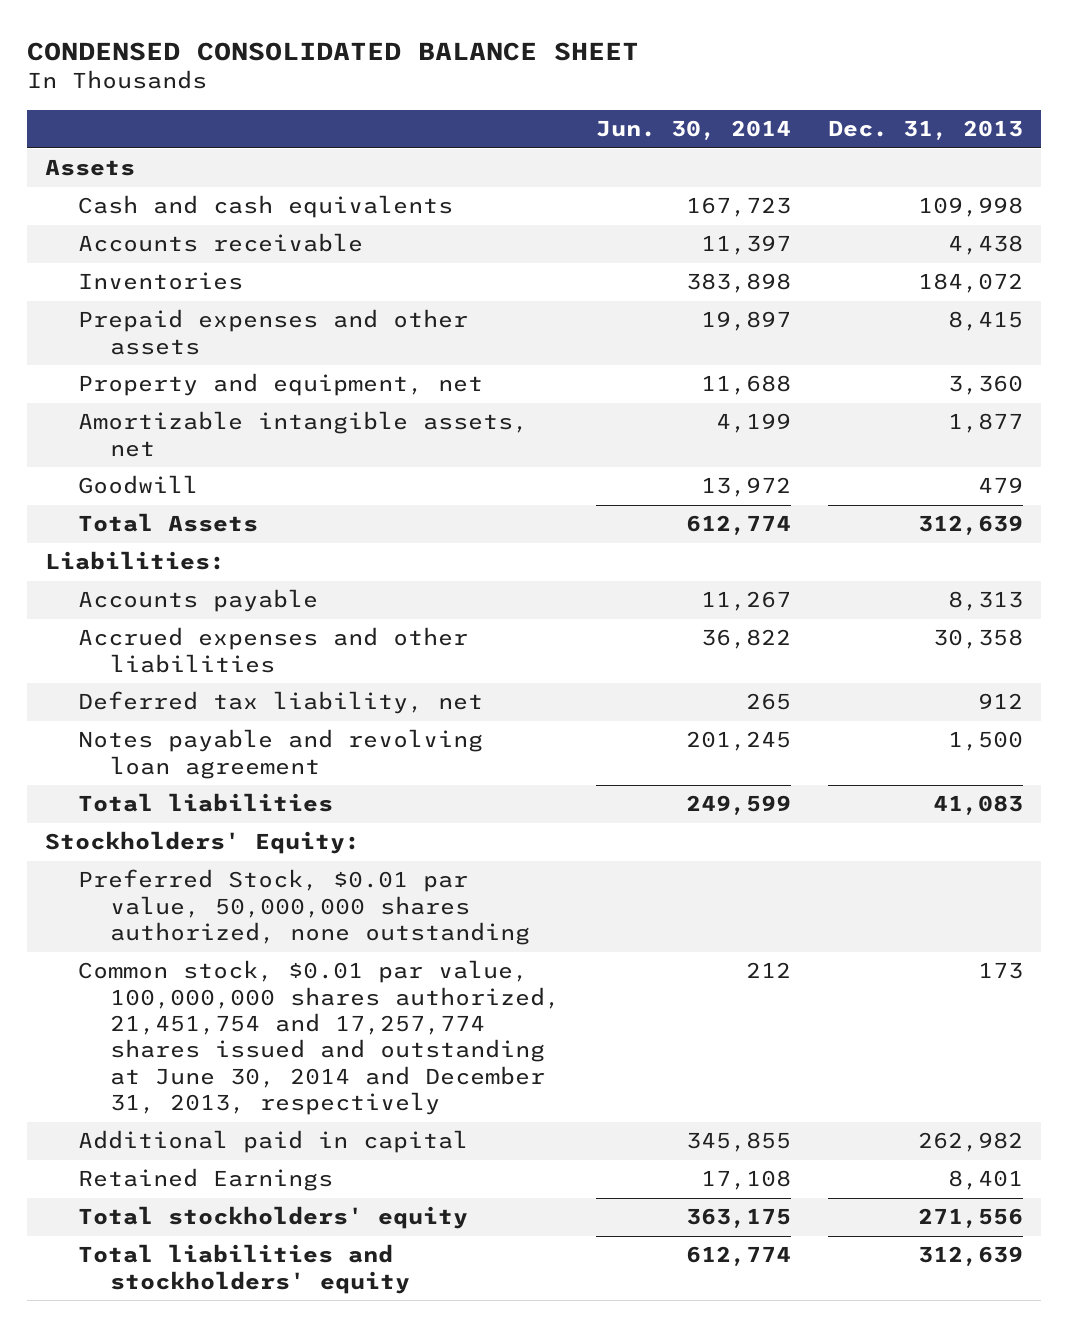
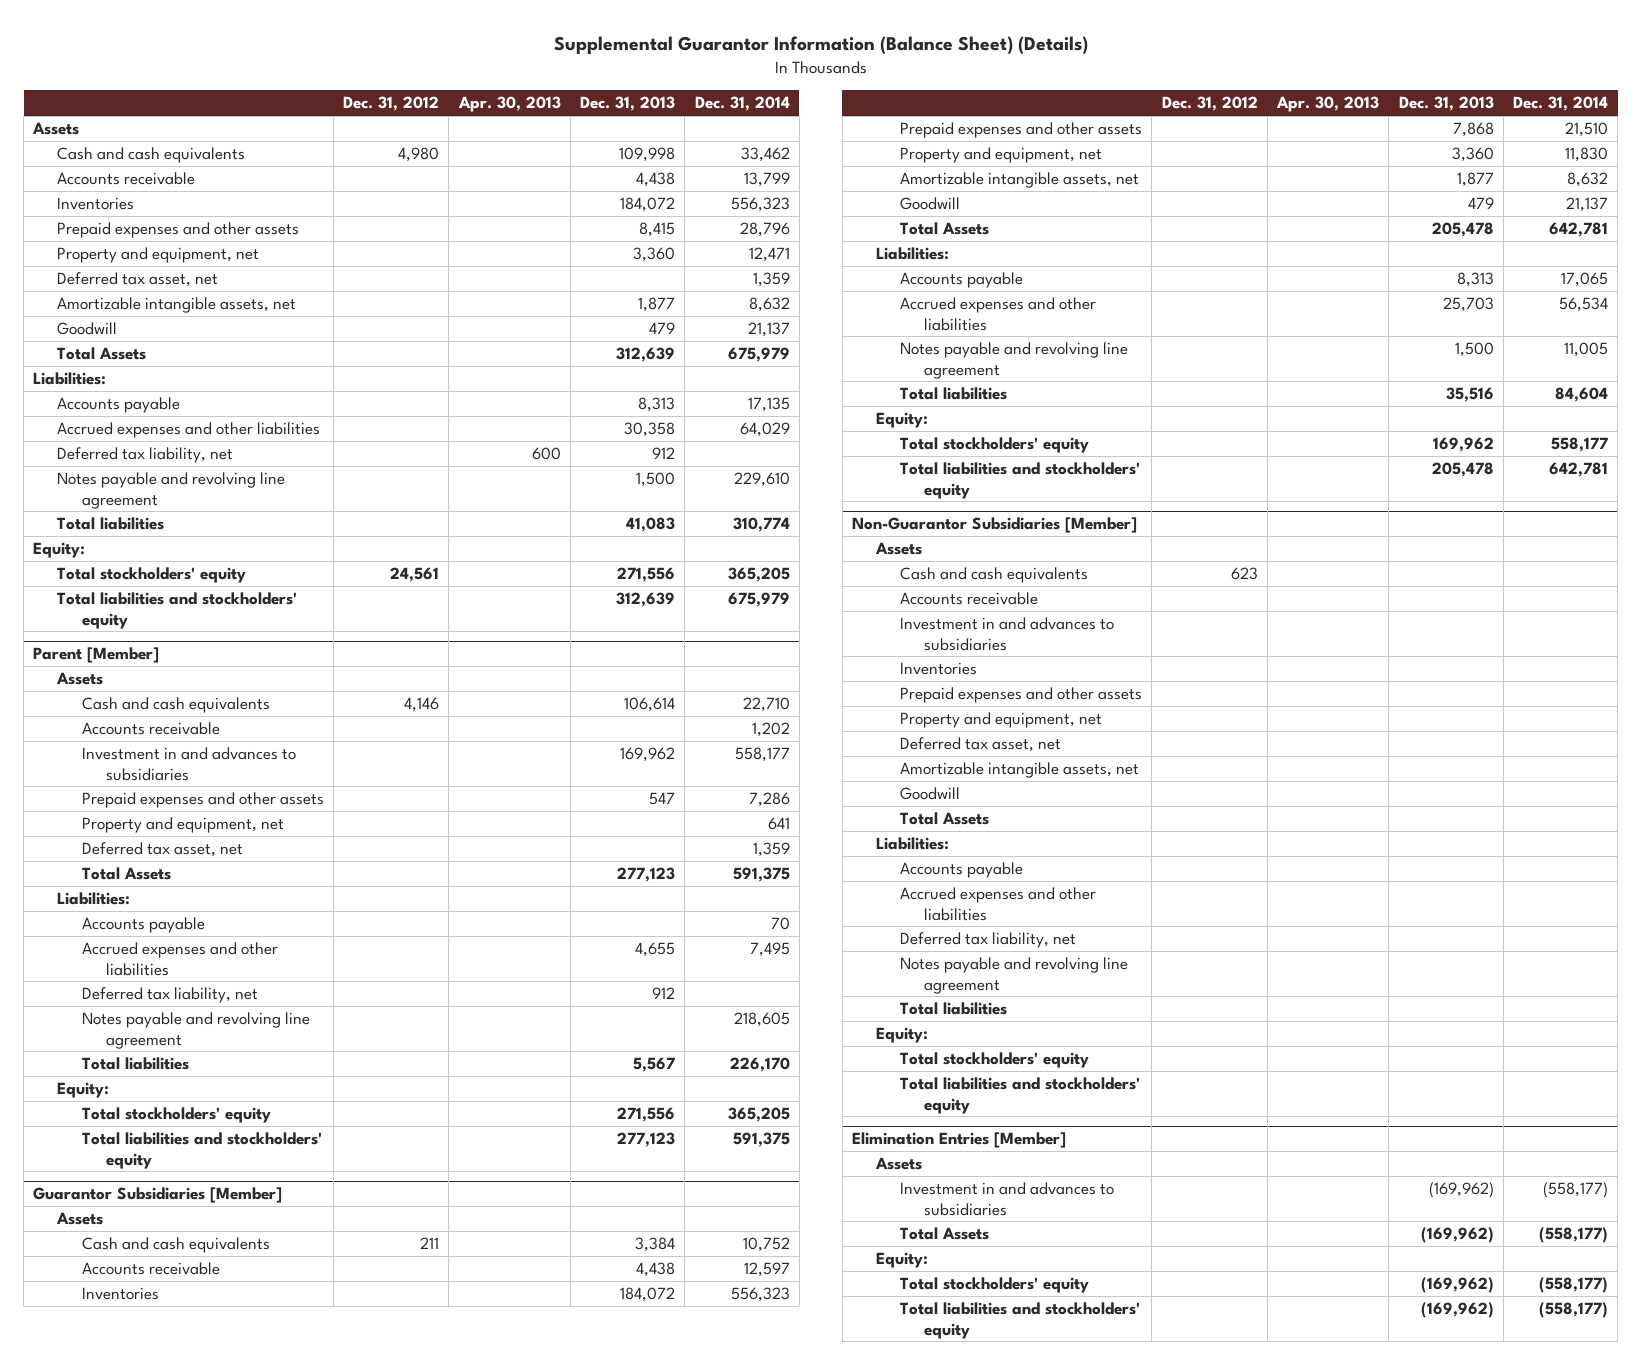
- CONDENSED CONSOLIDATED BALANCE SHEET
+ Supplemental Guarantor Information (Balance Sheet) (Details)
- | Jun. 30, 2014 | Dec. 31, 2013
+ | Dec. 31, 2012 | Apr. 30, 2013 | Dec. 31, 2013 | Dec. 31, 2014
+ Deferred tax asset, net | | | | 1,359
- Notes payable and revolving loan agreement | 201,245 | 1,500
+ Notes payable and revolving line agreement | | | 1,500 | 229,610
- Stockholders' Equity:
- Preferred Stock, $0.01 par value, 50,000,000 shares authorized, none outstanding
- Common stock, $0.01 par value, 100,000,000 shares authorized, 21,451,754 and 17,257,774 shares issued and outstanding at June 30, 2014 and December 31, 2013, respectively | 212 | 173
- Additional paid in capital | 345,855 | 262,982
- Retained Earnings | 17,108 | 8,401
+ Equity:
+ Parent [Member]
+ Assets
+ Cash and cash equivalents | 4,146 | | 106,614 | 22,710
+ Accounts receivable | | | | 1,202
+ Investment in and advances to subsidiaries | | | 169,962 | 558,177
+ Prepaid expenses and other assets | | | 547 | 7,286
+ Property and equipment, net | | | | 641
+ Deferred tax asset, net | | | | 1,359
+ Total Assets | | | 277,123 | 591,375
+ Liabilities:
+ Accounts payable | | | | 70
+ Accrued expenses and other liabilities | | | 4,655 | 7,495
+ Deferred tax liability, net | | | 912 |
+ Notes payable and revolving line agreement | | | | 218,605
+ Total liabilities | | | 5,567 | 226,170
+ Equity:
+ Total stockholders' equity | | | 271,556 | 365,205
+ Total liabilities and stockholders' equity | | | 277,123 | 591,375
+ Guarantor Subsidiaries [Member]
+ Assets
+ Cash and cash equivalents | 211 | | 3,384 | 10,752
+ Accounts receivable | | | 4,438 | 12,597
+ Inventories | | | 184,072 | 556,323
+ Prepaid expenses and other assets | | | 7,868 | 21,510
+ Property and equipment, net | | | 3,360 | 11,830
+ Amortizable intangible assets, net | | | 1,877 | 8,632
+ Goodwill | | | 479 | 21,137
+ Total Assets | | | 205,478 | 642,781
+ Liabilities:
+ Accounts payable | | | 8,313 | 17,065
+ Accrued expenses and other liabilities | | | 25,703 | 56,534
+ Notes payable and revolving line agreement | | | 1,500 | 11,005
+ Total liabilities | | | 35,516 | 84,604
+ Equity:
+ Total stockholders' equity | | | 169,962 | 558,177
+ Total liabilities and stockholders' equity | | | 205,478 | 642,781
+ Non-Guarantor Subsidiaries [Member]
+ Assets
+ Cash and cash equivalents | 623 | | |
+ Accounts receivable
+ Investment in and advances to subsidiaries
+ Inventories
+ Prepaid expenses and other assets
+ Property and equipment, net
+ Deferred tax asset, net
+ Amortizable intangible assets, net
+ Goodwill
+ Total Assets
+ Liabilities:
+ Accounts payable
+ Accrued expenses and other liabilities
+ Deferred tax liability, net
+ Notes payable and revolving line agreement
+ Total liabilities
+ Equity:
+ Total stockholders' equity
+ Total liabilities and stockholders' equity
+ Elimination Entries [Member]
+ Assets
+ Investment in and advances to subsidiaries | | | (169,962) | (558,177)
+ Total Assets | | | (169,962) | (558,177)
+ Equity:
+ Total stockholders' equity | | | (169,962) | (558,177)
+ Total liabilities and stockholders' equity | | | (169,962) | (558,177)

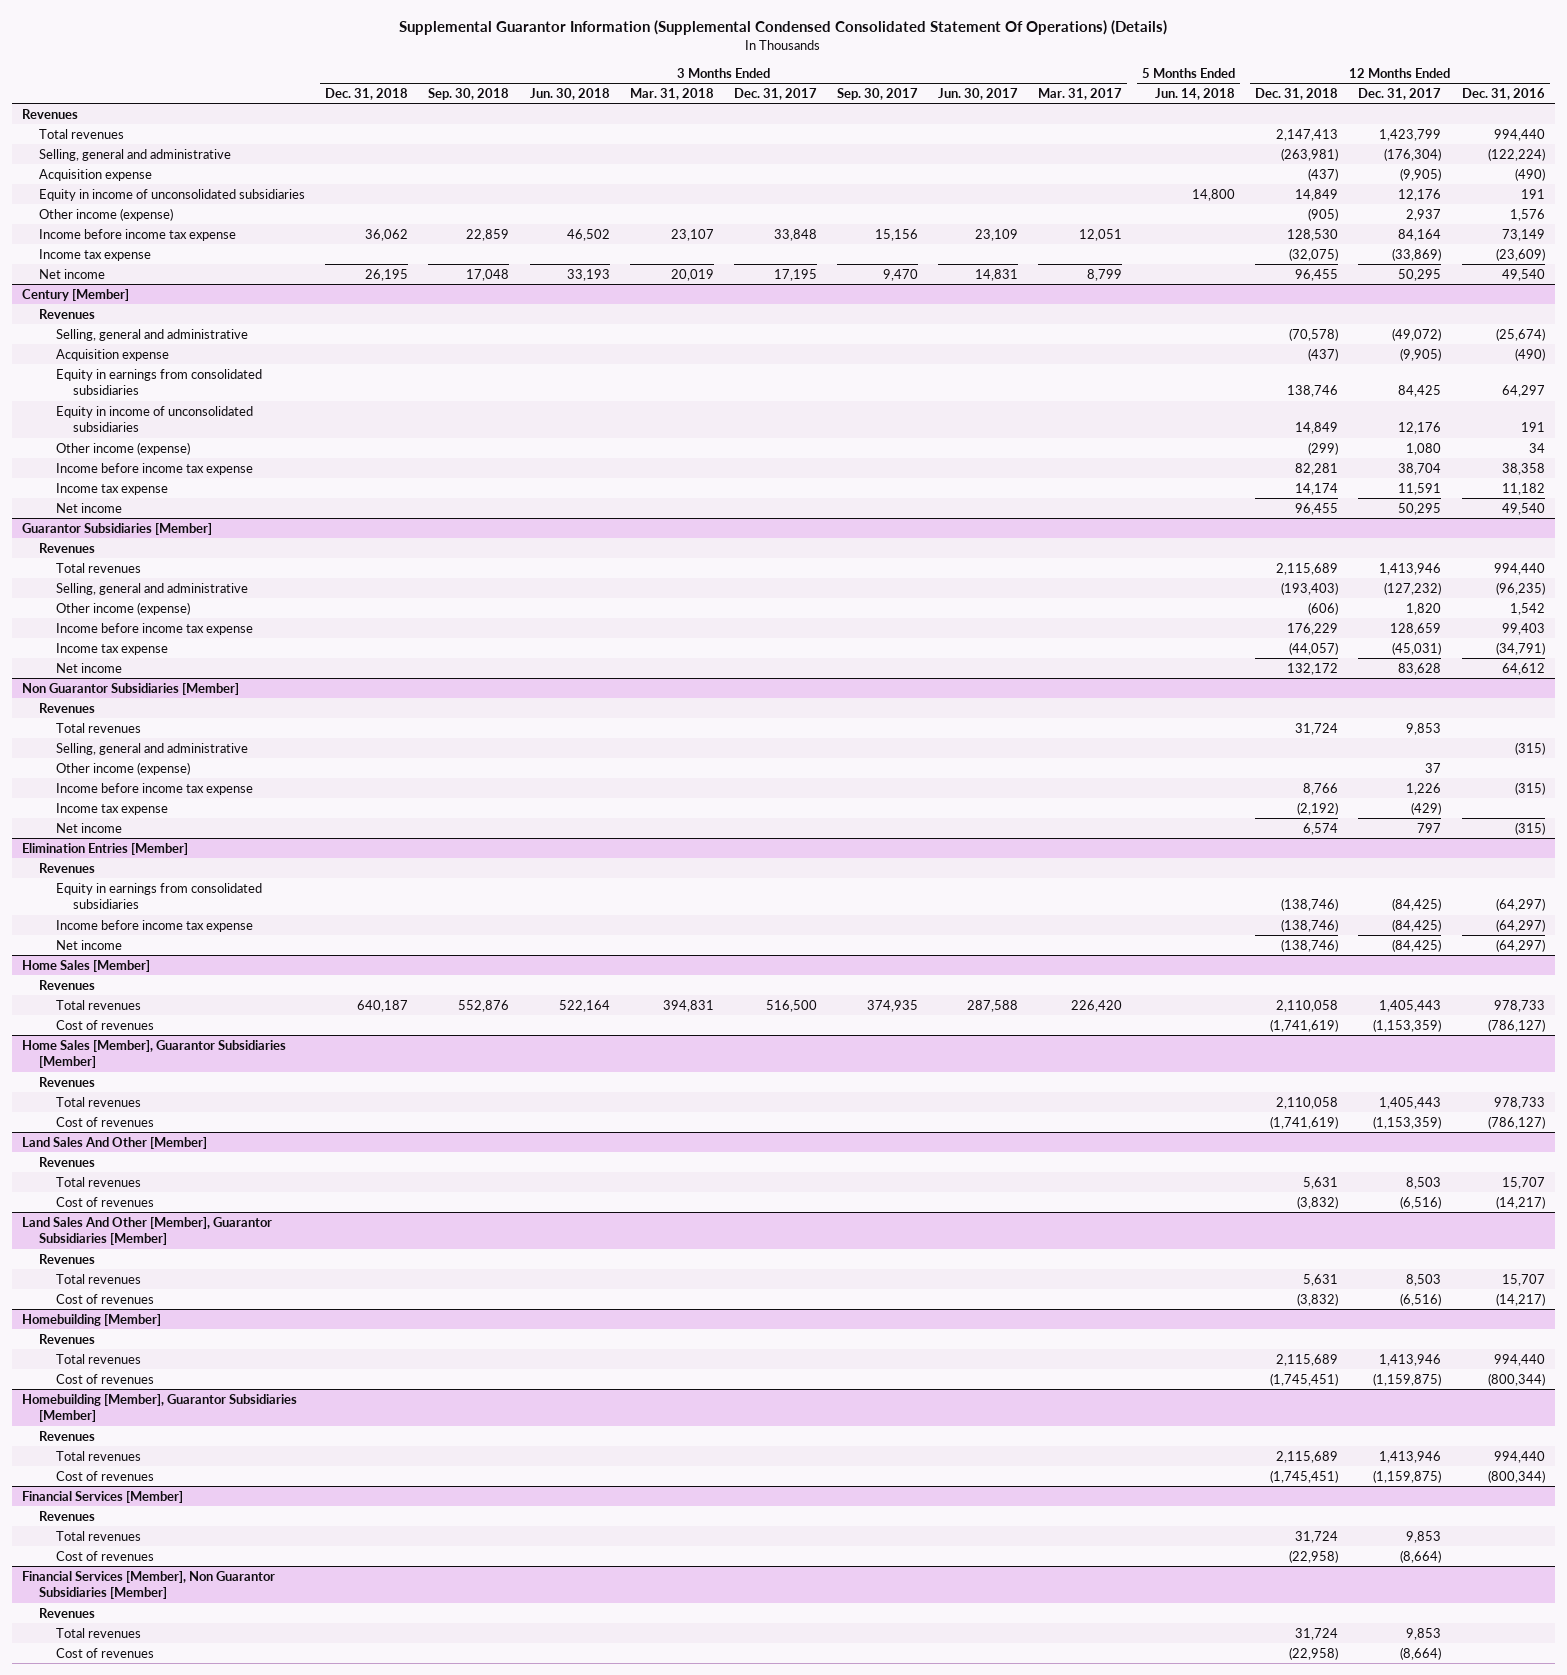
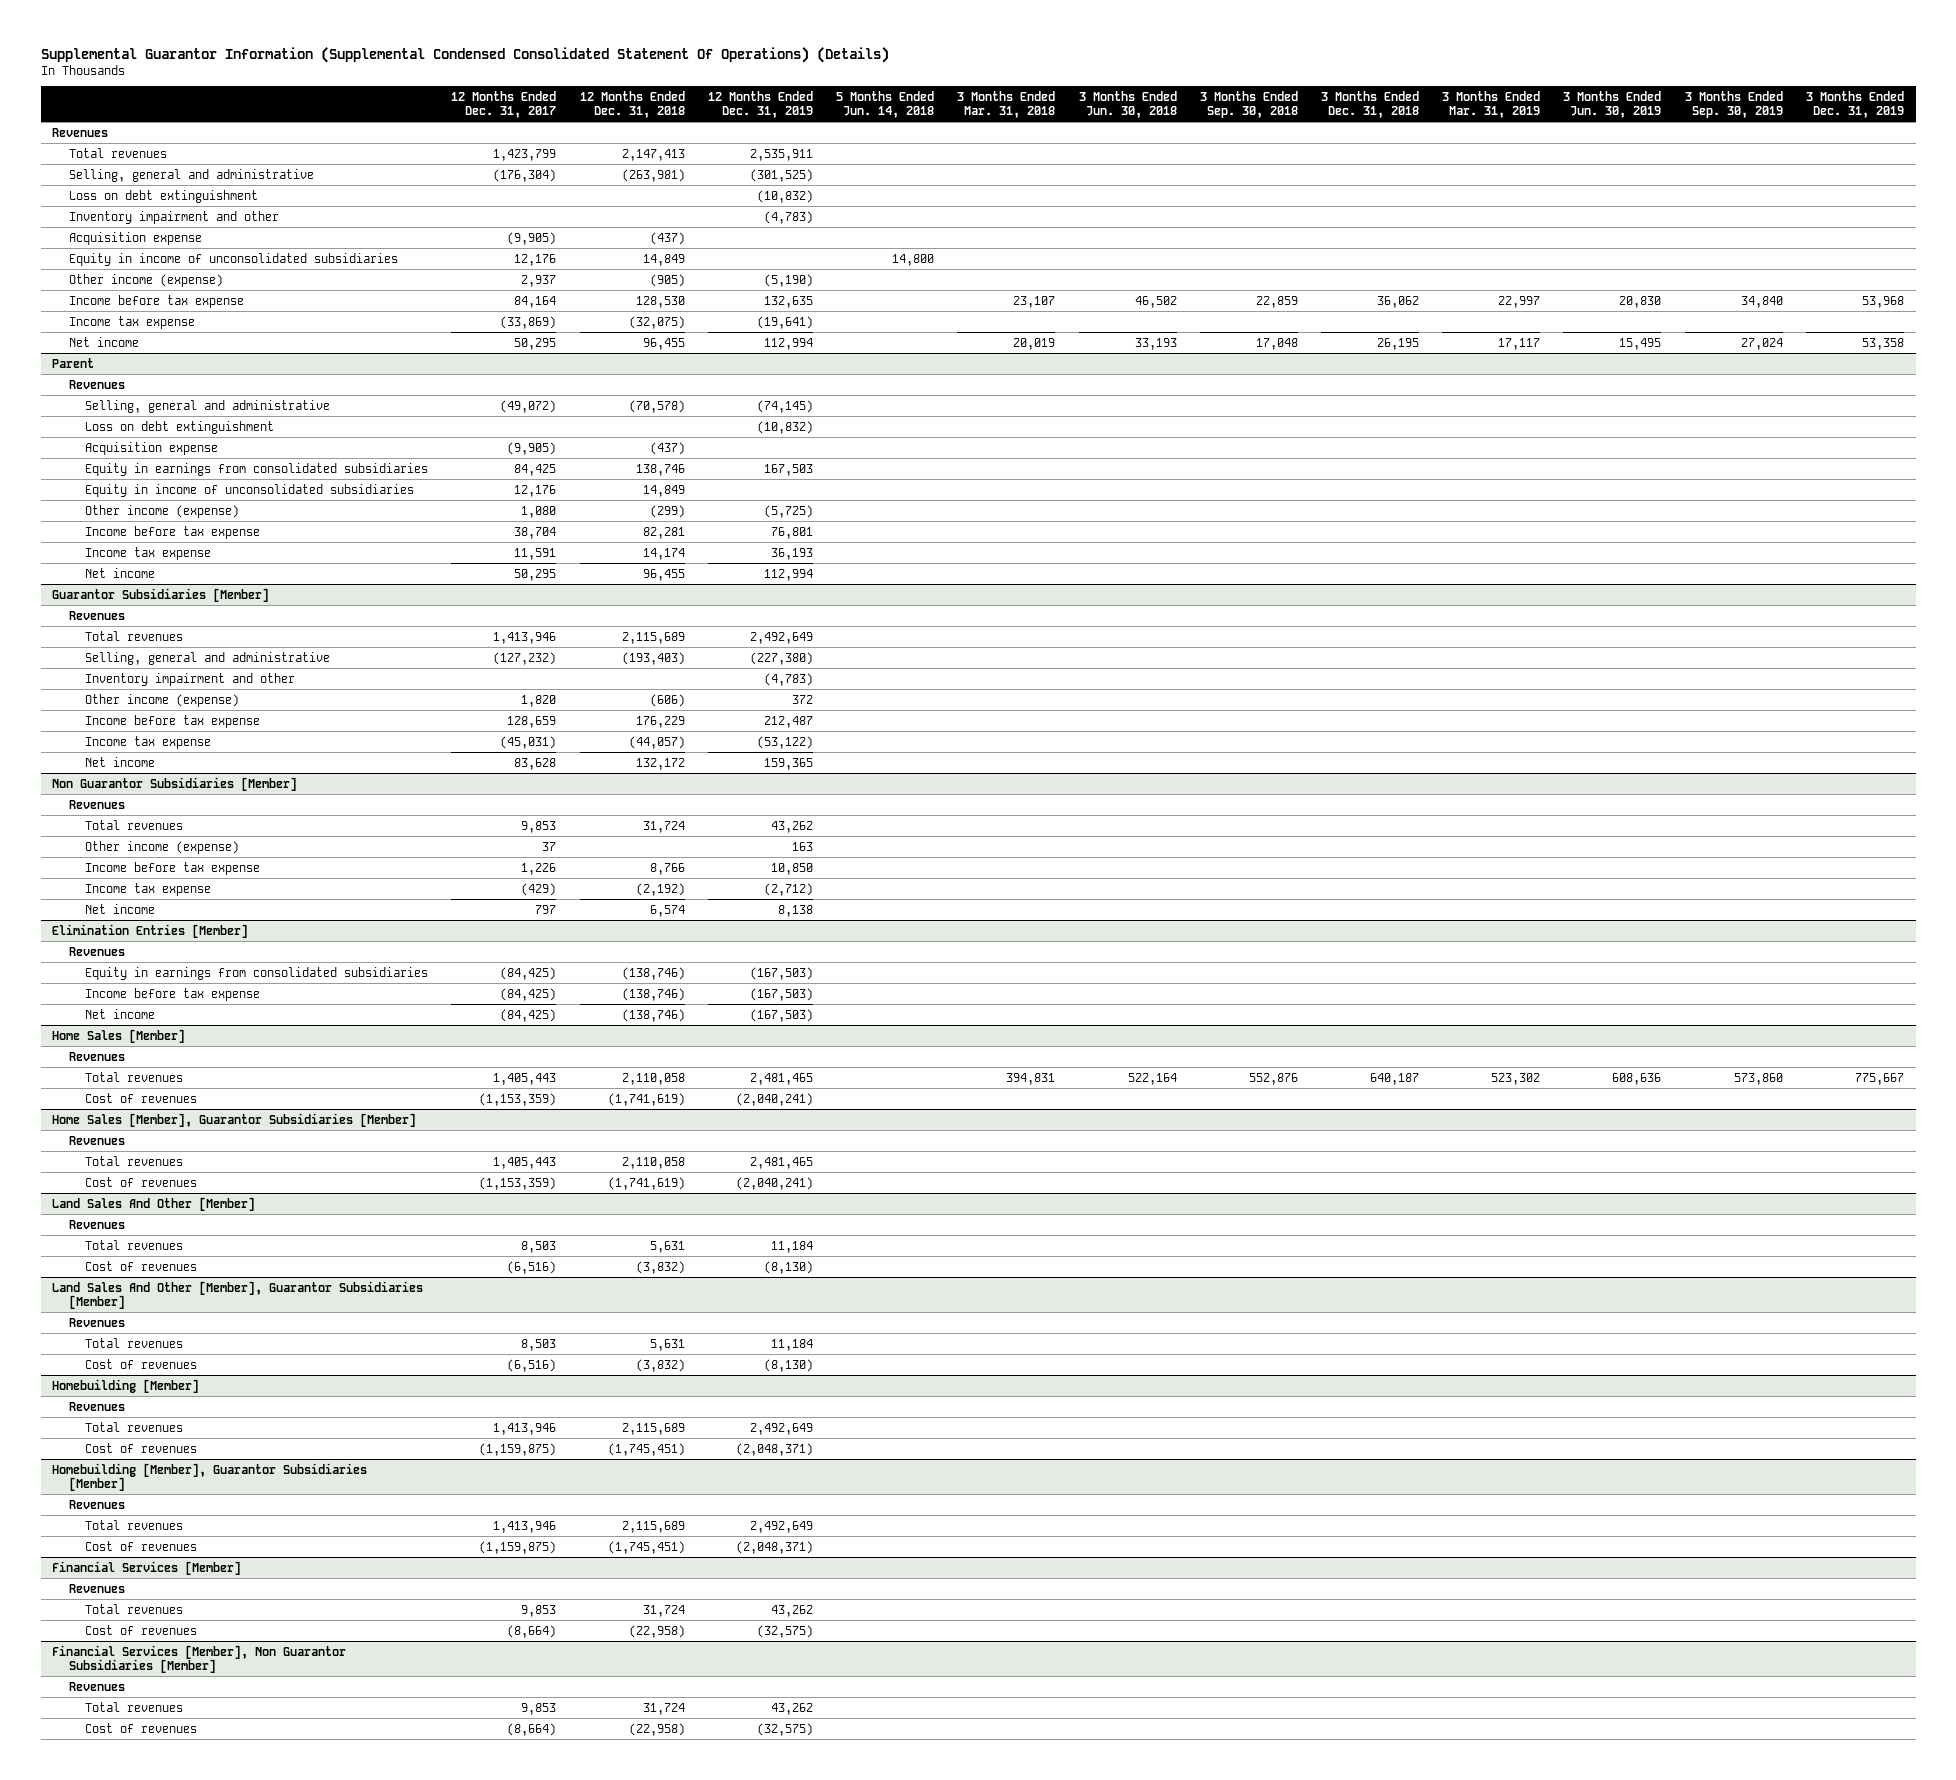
- | 3 Months Ended Dec. 31, 2018 | 3 Months Ended Sep. 30, 2018 | 3 Months Ended Jun. 30, 2018 | 3 Months Ended Mar. 31, 2018 | 3 Months Ended Dec. 31, 2017 | 3 Months Ended Sep. 30, 2017 | 3 Months Ended Jun. 30, 2017 | 3 Months Ended Mar. 31, 2017 | 5 Months Ended Jun. 14, 2018 | 12 Months Ended Dec. 31, 2018 | 12 Months Ended Dec. 31, 2017 | 12 Months Ended Dec. 31, 2016
+ | 12 Months Ended Dec. 31, 2017 | 12 Months Ended Dec. 31, 2018 | 12 Months Ended Dec. 31, 2019 | 5 Months Ended Jun. 14, 2018 | 3 Months Ended Mar. 31, 2018 | 3 Months Ended Jun. 30, 2018 | 3 Months Ended Sep. 30, 2018 | 3 Months Ended Dec. 31, 2018 | 3 Months Ended Mar. 31, 2019 | 3 Months Ended Jun. 30, 2019 | 3 Months Ended Sep. 30, 2019 | 3 Months Ended Dec. 31, 2019
+ Loss on debt extinguishment | | | (10,832) | | | | | | | | |
+ Inventory impairment and other | | | (4,783) | | | | | | | | |
- Income before income tax expense | 36,062 | 22,859 | 46,502 | 23,107 | 33,848 | 15,156 | 23,109 | 12,051 | | 128,530 | 84,164 | 73,149
+ Income before tax expense | 84,164 | 128,530 | 132,635 | | 23,107 | 46,502 | 22,859 | 36,062 | 22,997 | 20,830 | 34,840 | 53,968
- Century [Member]
+ Parent
+ Loss on debt extinguishment | | | (10,832) | | | | | | | | |
- Income before income tax expense | | | | | | | | | | 82,281 | 38,704 | 38,358
+ Income before tax expense | 38,704 | 82,281 | 76,801 | | | | | | | | |
@ Guarantor Subsidiaries [Member]
+ Inventory impairment and other | | | (4,783) | | | | | | | | |
- Income before income tax expense | | | | | | | | | | 176,229 | 128,659 | 99,403
+ Income before tax expense | 128,659 | 176,229 | 212,487 | | | | | | | | |
@ Non Guarantor Subsidiaries [Member]
- Selling, general and administrative | | | | | | | | | | | | (315)
- Income before income tax expense | | | | | | | | | | 8,766 | 1,226 | (315)
+ Income before tax expense | 1,226 | 8,766 | 10,850 | | | | | | | | |
@ Elimination Entries [Member]
- Income before income tax expense | | | | | | | | | | (138,746) | (84,425) | (64,297)
+ Income before tax expense | (84,425) | (138,746) | (167,503) | | | | | | | | |

